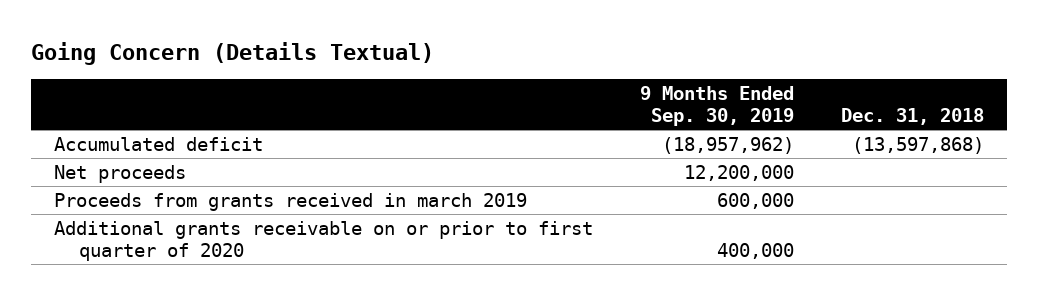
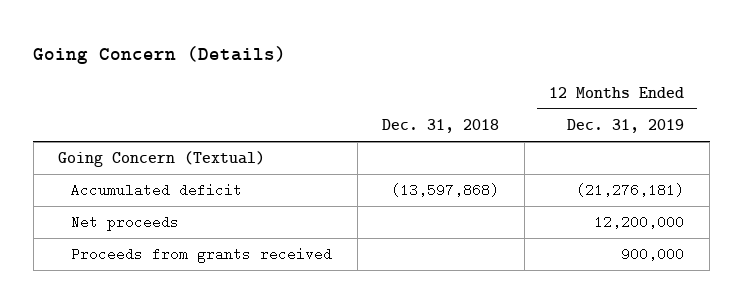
- Going Concern (Details Textual)
+ Going Concern (Details)
- | 9 Months Ended Sep. 30, 2019 | Dec. 31, 2018
+ | Dec. 31, 2018 | 12 Months Ended Dec. 31, 2019
+ Going Concern (Textual)
- Proceeds from grants received in march 2019 | 600,000 |
- Additional grants receivable on or prior to first quarter of 2020 | 400,000 |
+ Proceeds from grants received | | 900,000

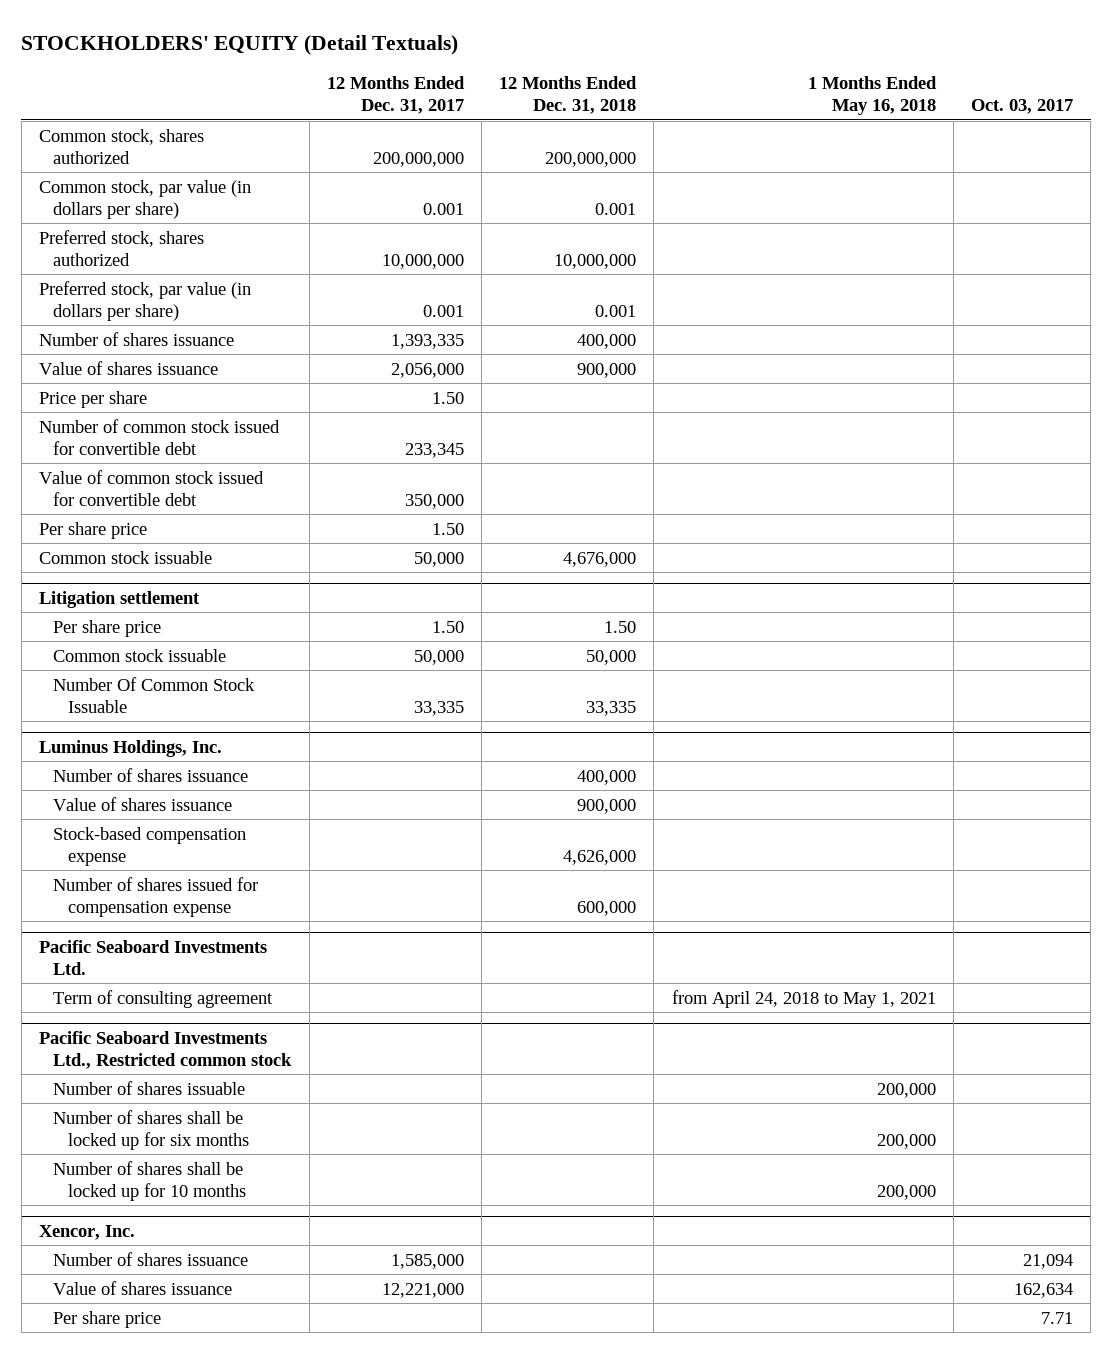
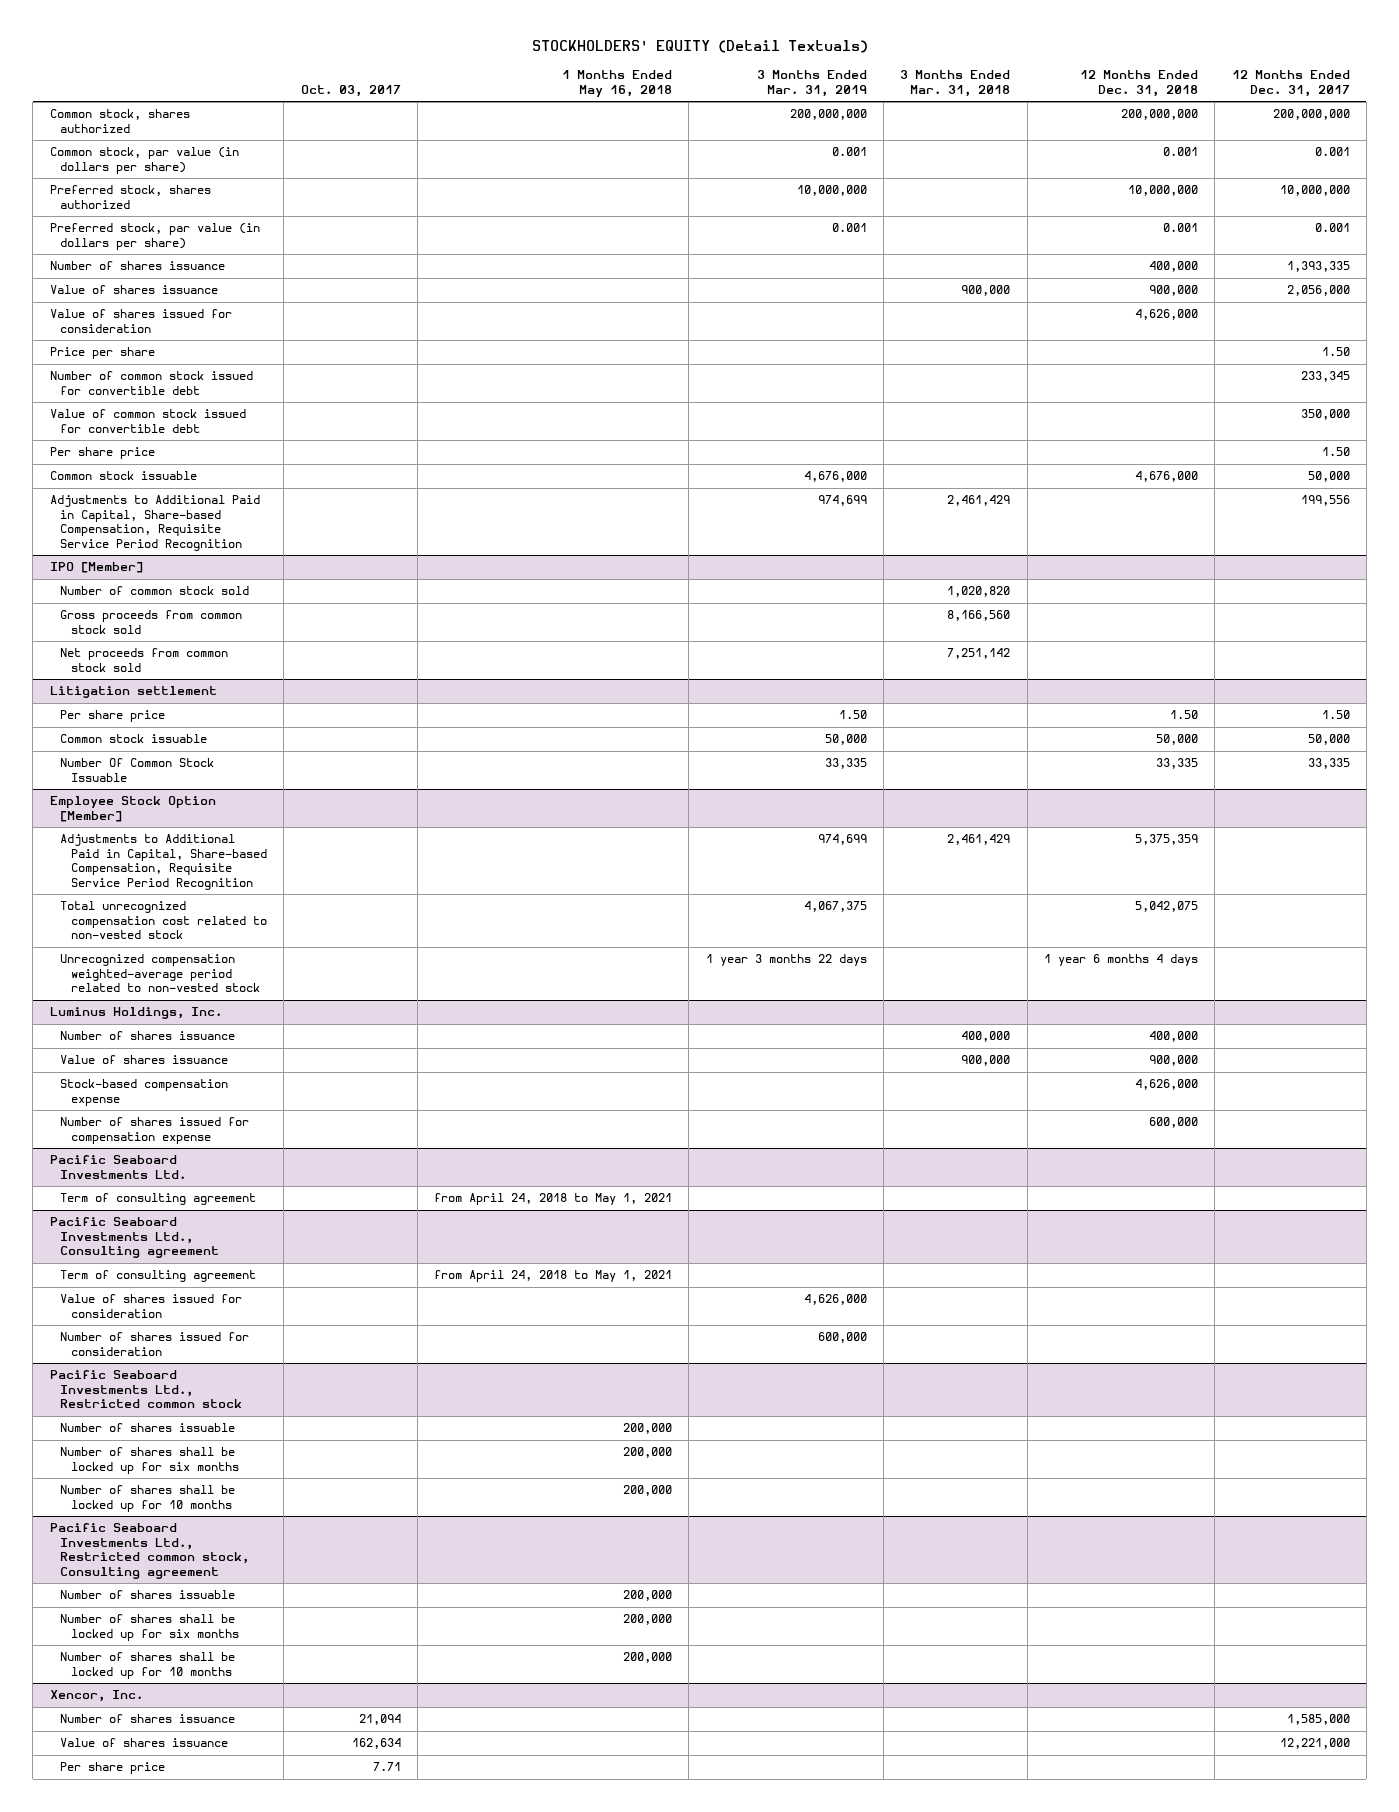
- | 12 Months Ended Dec. 31, 2017 | 12 Months Ended Dec. 31, 2018 | 1 Months Ended May 16, 2018 | Oct. 03, 2017
+ | Oct. 03, 2017 | 1 Months Ended May 16, 2018 | 3 Months Ended Mar. 31, 2019 | 3 Months Ended Mar. 31, 2018 | 12 Months Ended Dec. 31, 2018 | 12 Months Ended Dec. 31, 2017
+ Value of shares issued for consideration | | | | | 4,626,000 |
+ Adjustments to Additional Paid in Capital, Share-based Compensation, Requisite Service Period Recognition | | | 974,699 | 2,461,429 | | 199,556
+ IPO [Member]
+ Number of common stock sold | | | | 1,020,820 | |
+ Gross proceeds from common stock sold | | | | 8,166,560 | |
+ Net proceeds from common stock sold | | | | 7,251,142 | |
+ Employee Stock Option [Member]
+ Adjustments to Additional Paid in Capital, Share-based Compensation, Requisite Service Period Recognition | | | 974,699 | 2,461,429 | 5,375,359 |
+ Total unrecognized compensation cost related to non-vested stock | | | 4,067,375 | | 5,042,075 |
+ Unrecognized compensation weighted-average period related to non-vested stock | | | 1 year 3 months 22 days | | 1 year 6 months 4 days |
+ Pacific Seaboard Investments Ltd., Consulting agreement
+ Term of consulting agreement | | from April 24, 2018 to May 1, 2021 | | | |
+ Value of shares issued for consideration | | | 4,626,000 | | |
+ Number of shares issued for consideration | | | 600,000 | | |
+ Pacific Seaboard Investments Ltd., Restricted common stock, Consulting agreement
+ Number of shares issuable | | 200,000 | | | |
+ Number of shares shall be locked up for six months | | 200,000 | | | |
+ Number of shares shall be locked up for 10 months | | 200,000 | | | |

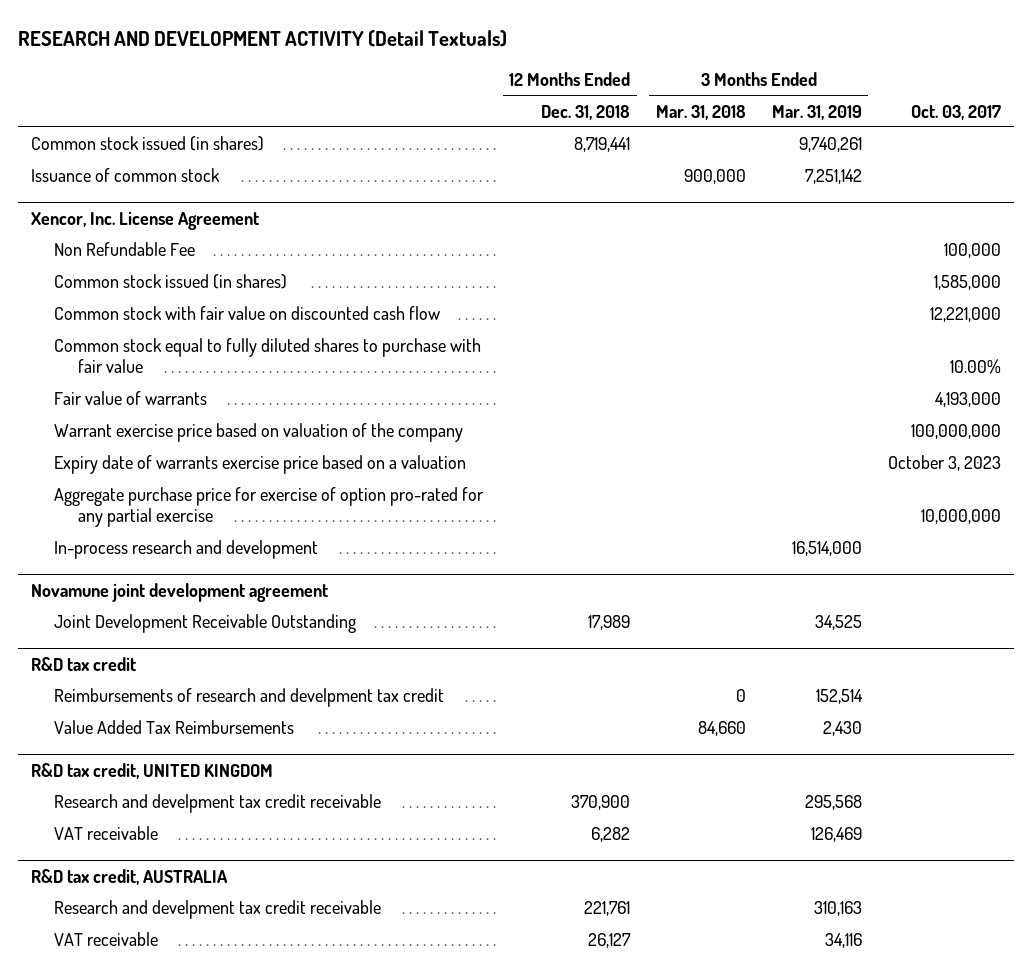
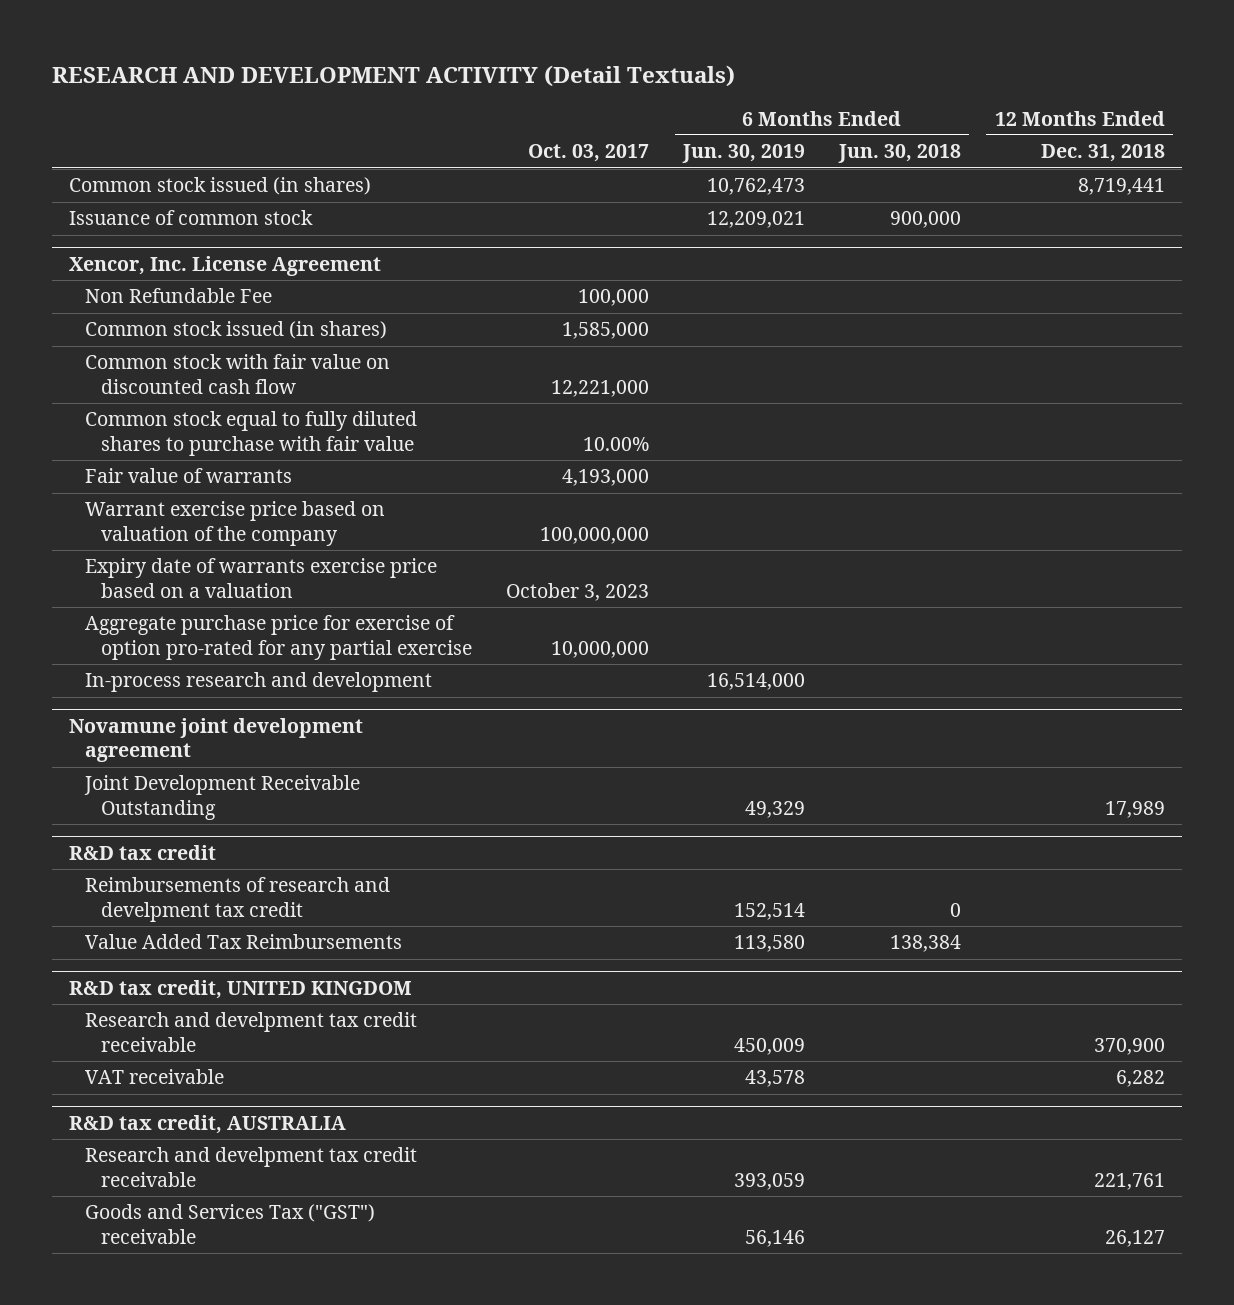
- | 12 Months Ended Dec. 31, 2018 | 3 Months Ended Mar. 31, 2018 | 3 Months Ended Mar. 31, 2019 | Oct. 03, 2017
+ | Oct. 03, 2017 | 6 Months Ended Jun. 30, 2019 | 6 Months Ended Jun. 30, 2018 | 12 Months Ended Dec. 31, 2018
@ R&D tax credit, AUSTRALIA
- VAT receivable | 26,127 | | 34,116 |
+ Goods and Services Tax ("GST") receivable | | 56,146 | | 26,127

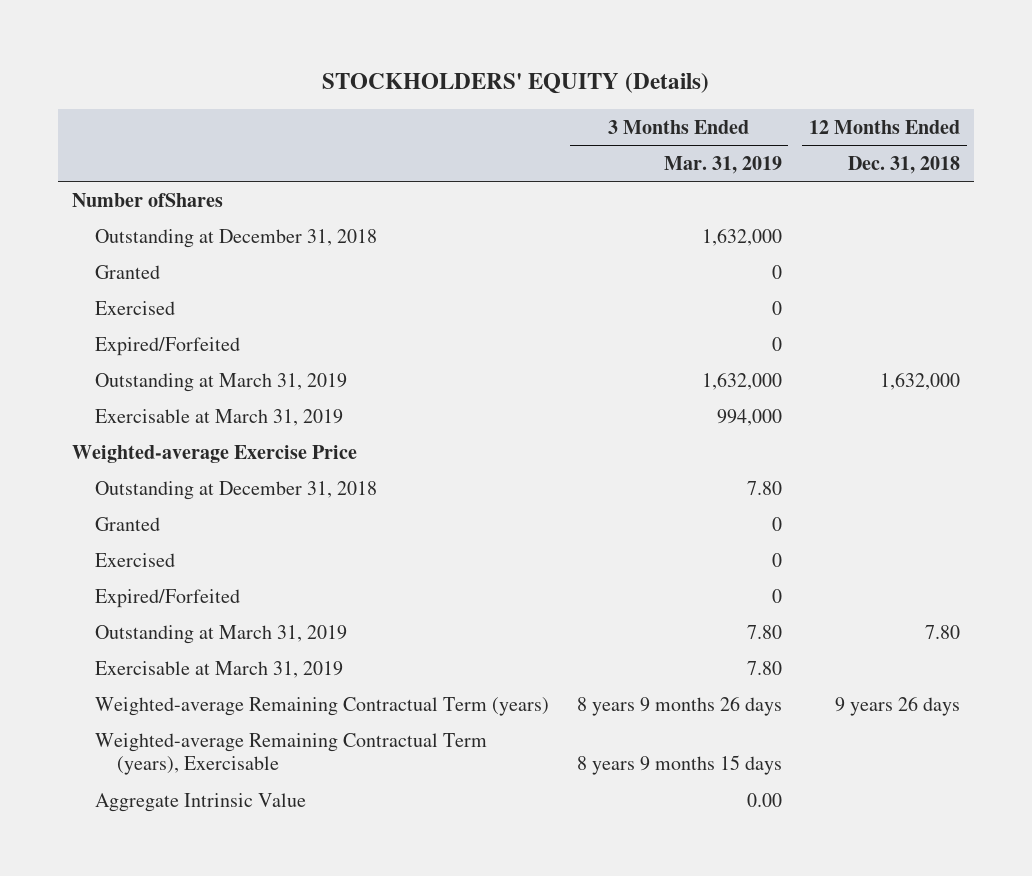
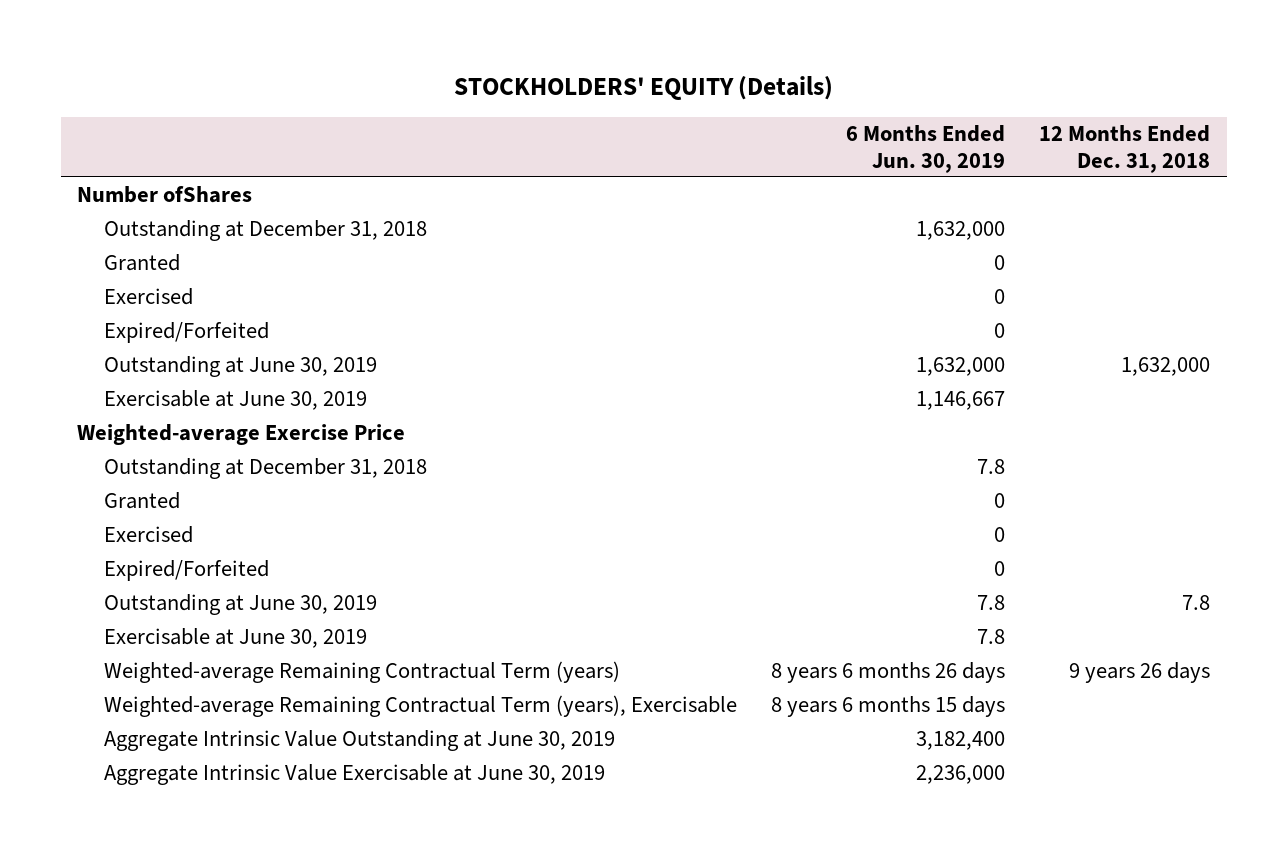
- | 3 Months Ended Mar. 31, 2019 | 12 Months Ended Dec. 31, 2018
+ | 6 Months Ended Jun. 30, 2019 | 12 Months Ended Dec. 31, 2018
- Outstanding at March 31, 2019 | 1,632,000 | 1,632,000
- Exercisable at March 31, 2019 | 994,000 |
+ Outstanding at June 30, 2019 | 1,632,000 | 1,632,000
+ Exercisable at June 30, 2019 | 1,146,667 |
- Outstanding at March 31, 2019 | 7.80 | 7.80
- Exercisable at March 31, 2019 | 7.80 |
+ Outstanding at June 30, 2019 | 7.8 | 7.8
+ Exercisable at June 30, 2019 | 7.8 |
- Aggregate Intrinsic Value | 0.00 |
+ Aggregate Intrinsic Value Outstanding at June 30, 2019 | 3,182,400 |
+ Aggregate Intrinsic Value Exercisable at June 30, 2019 | 2,236,000 |

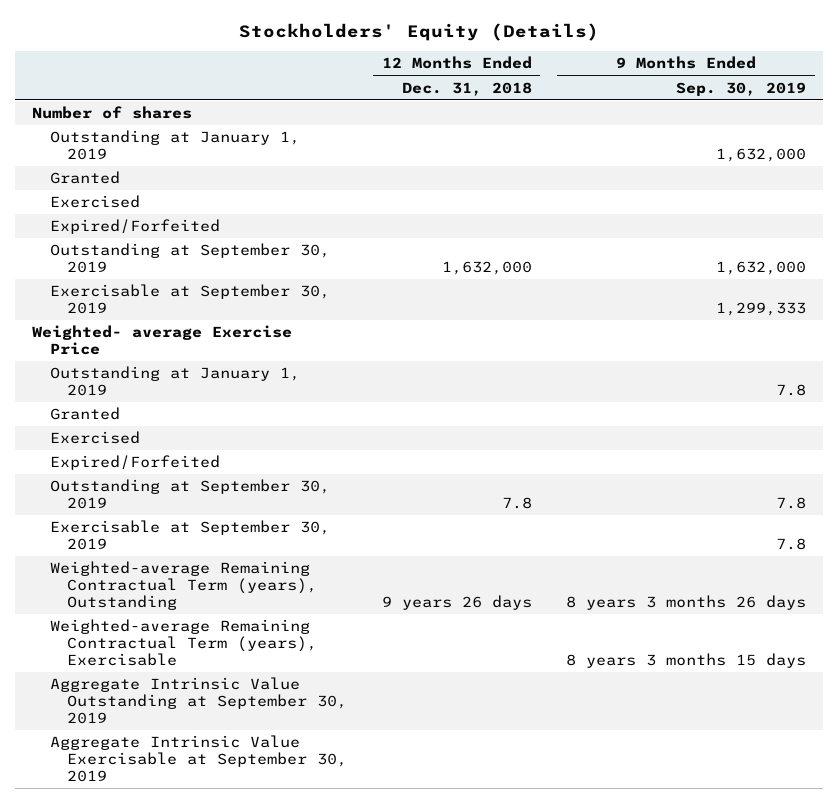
- STOCKHOLDERS' EQUITY (Details)
+ Stockholders' Equity (Details)
- | 6 Months Ended Jun. 30, 2019 | 12 Months Ended Dec. 31, 2018
+ | 12 Months Ended Dec. 31, 2018 | 9 Months Ended Sep. 30, 2019
- Number ofShares
- Outstanding at December 31, 2018 | 1,632,000 |
+ Number of shares
+ Outstanding at January 1, 2019 | | 1,632,000
- Outstanding at June 30, 2019 | 1,632,000 | 1,632,000
- Exercisable at June 30, 2019 | 1,146,667 |
- Weighted-average Exercise Price
- Outstanding at December 31, 2018 | 7.8 |
+ Outstanding at September 30, 2019 | 1,632,000 | 1,632,000
+ Exercisable at September 30, 2019 | | 1,299,333
+ Weighted- average Exercise Price
+ Outstanding at January 1, 2019 | | 7.8
- Outstanding at June 30, 2019 | 7.8 | 7.8
- Exercisable at June 30, 2019 | 7.8 |
- Weighted-average Remaining Contractual Term (years) | 8 years 6 months 26 days | 9 years 26 days
+ Outstanding at September 30, 2019 | 7.8 | 7.8
+ Exercisable at September 30, 2019 | | 7.8
+ Weighted-average Remaining Contractual Term (years), Outstanding | 9 years 26 days | 8 years 3 months 26 days
- Aggregate Intrinsic Value Outstanding at June 30, 2019 | 3,182,400 |
- Aggregate Intrinsic Value Exercisable at June 30, 2019 | 2,236,000 |
+ Aggregate Intrinsic Value Outstanding at September 30, 2019
+ Aggregate Intrinsic Value Exercisable at September 30, 2019

